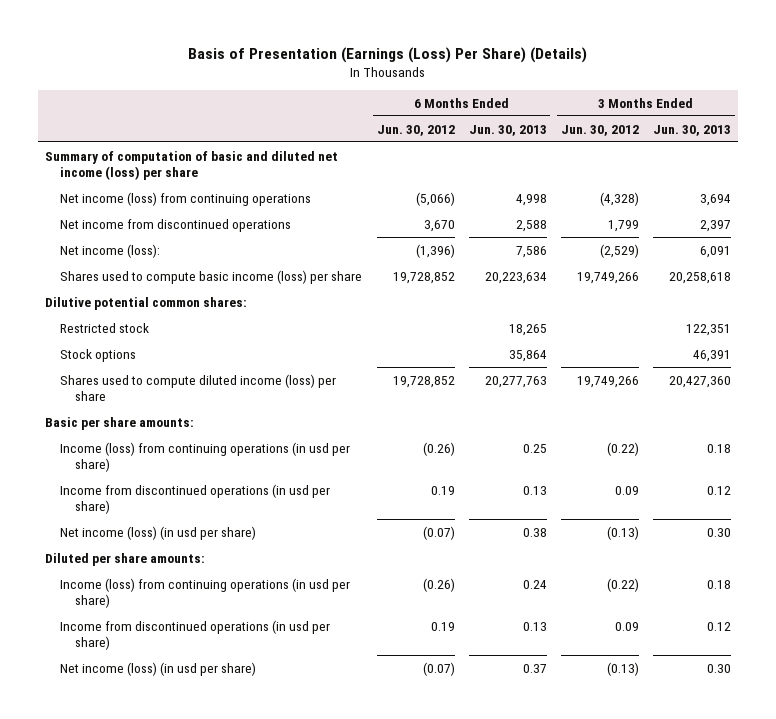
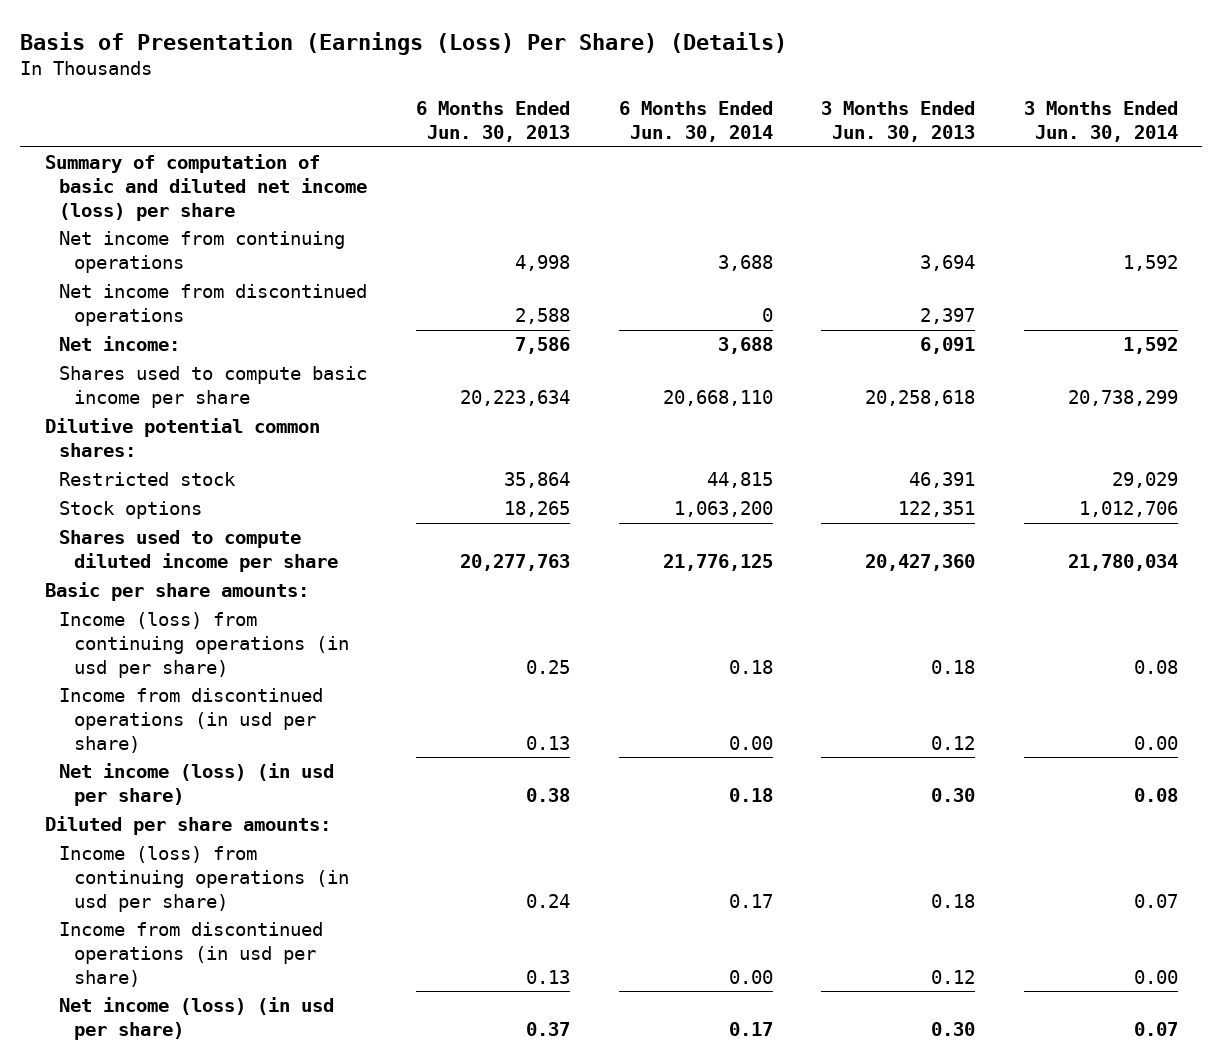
- | 6 Months Ended Jun. 30, 2012 | 6 Months Ended Jun. 30, 2013 | 3 Months Ended Jun. 30, 2012 | 3 Months Ended Jun. 30, 2013
+ | 6 Months Ended Jun. 30, 2013 | 6 Months Ended Jun. 30, 2014 | 3 Months Ended Jun. 30, 2013 | 3 Months Ended Jun. 30, 2014
- Net income (loss) from continuing operations | (5,066) | 4,998 | (4,328) | 3,694
+ Net income from continuing operations | 4,998 | 3,688 | 3,694 | 1,592
- Net income (loss): | (1,396) | 7,586 | (2,529) | 6,091
- Shares used to compute basic income (loss) per share | 19,728,852 | 20,223,634 | 19,749,266 | 20,258,618
+ Net income: | 7,586 | 3,688 | 6,091 | 1,592
+ Shares used to compute basic income per share | 20,223,634 | 20,668,110 | 20,258,618 | 20,738,299
- Restricted stock | | 18,265 | | 122,351
- Stock options | | 35,864 | | 46,391
- Shares used to compute diluted income (loss) per share | 19,728,852 | 20,277,763 | 19,749,266 | 20,427,360
+ Restricted stock | 35,864 | 44,815 | 46,391 | 29,029
+ Stock options | 18,265 | 1,063,200 | 122,351 | 1,012,706
+ Shares used to compute diluted income per share | 20,277,763 | 21,776,125 | 20,427,360 | 21,780,034

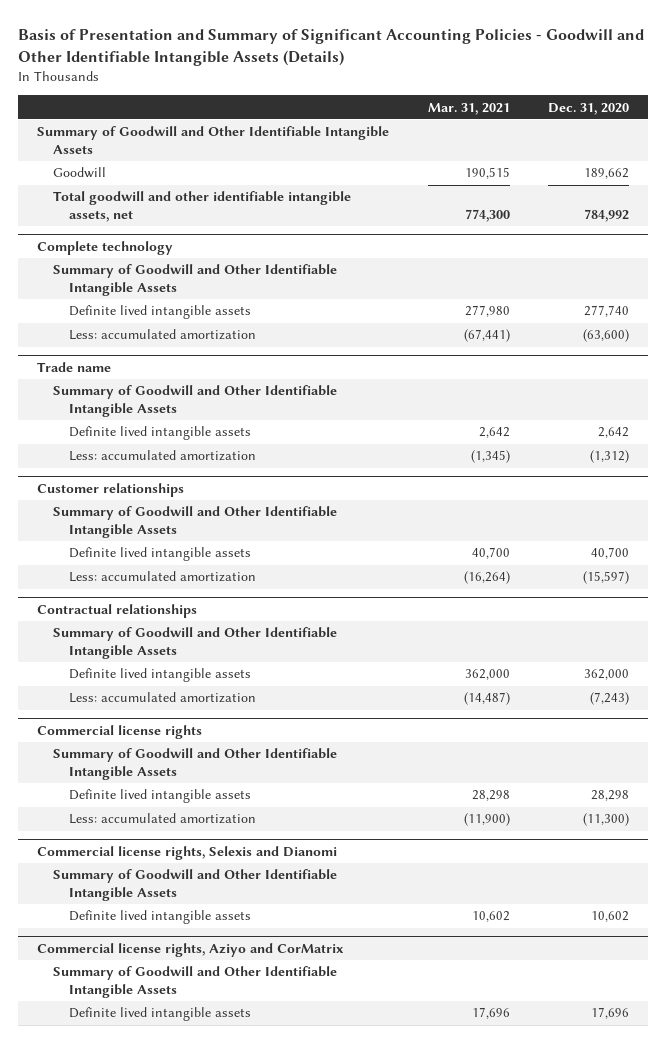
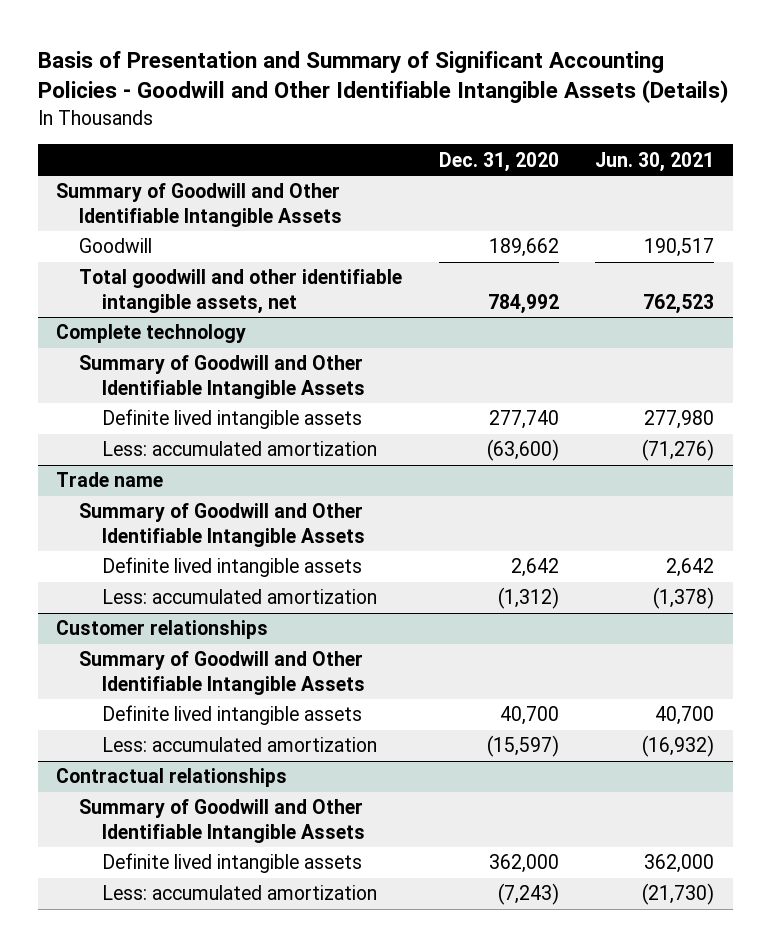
- | Mar. 31, 2021 | Dec. 31, 2020
+ | Dec. 31, 2020 | Jun. 30, 2021
- Commercial license rights
- Summary of Goodwill and Other Identifiable Intangible Assets
- Definite lived intangible assets | 28,298 | 28,298
- Less: accumulated amortization | (11,900) | (11,300)
- Commercial license rights, Selexis and Dianomi
- Summary of Goodwill and Other Identifiable Intangible Assets
- Definite lived intangible assets | 10,602 | 10,602
- Commercial license rights, Aziyo and CorMatrix
- Summary of Goodwill and Other Identifiable Intangible Assets
- Definite lived intangible assets | 17,696 | 17,696

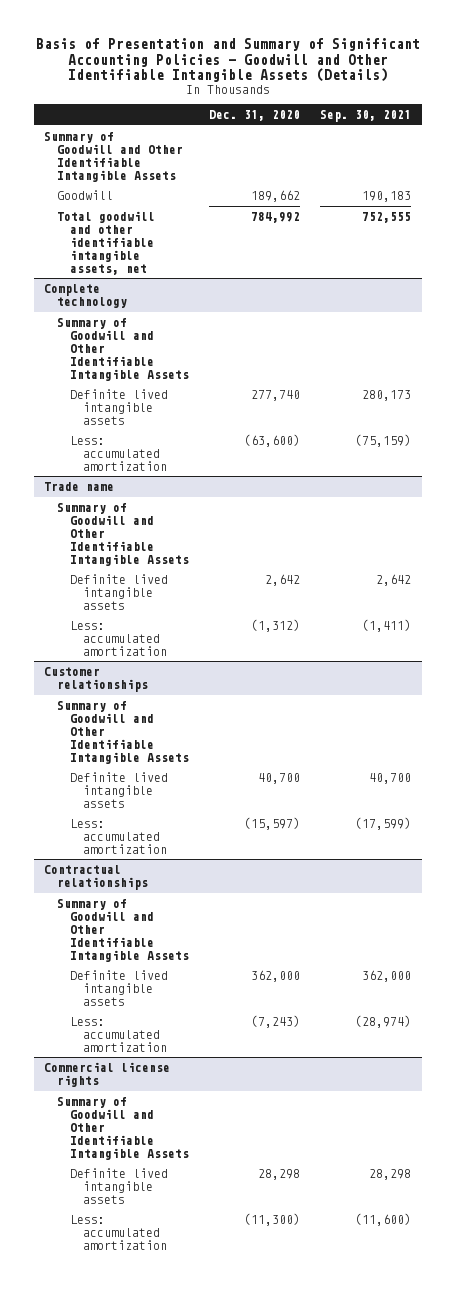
- | Dec. 31, 2020 | Jun. 30, 2021
+ | Dec. 31, 2020 | Sep. 30, 2021
+ Commercial license rights
+ Summary of Goodwill and Other Identifiable Intangible Assets
+ Definite lived intangible assets | 28,298 | 28,298
+ Less: accumulated amortization | (11,300) | (11,600)

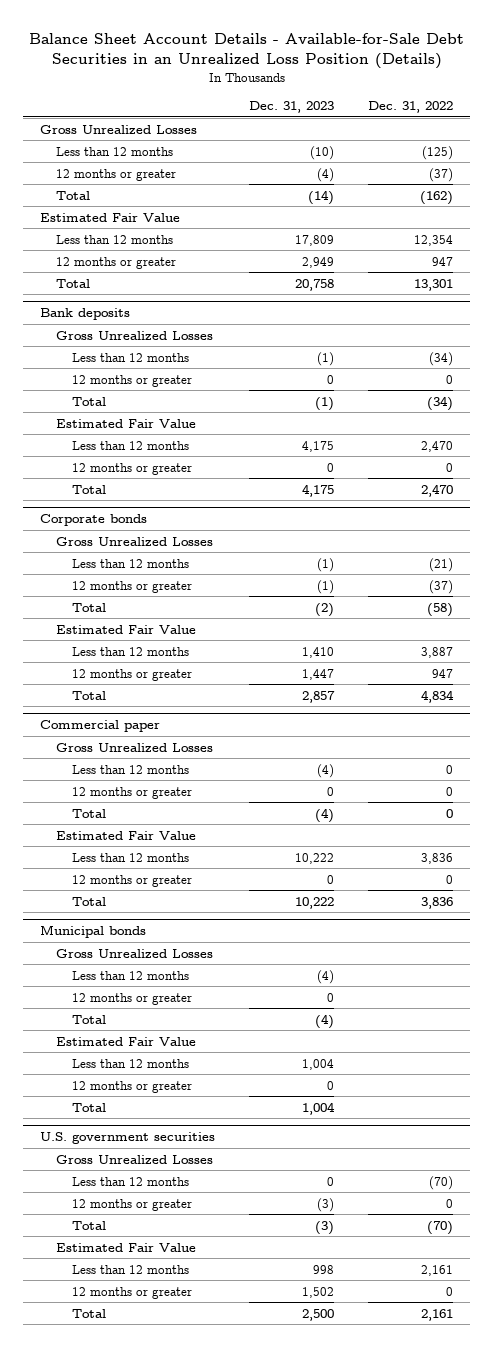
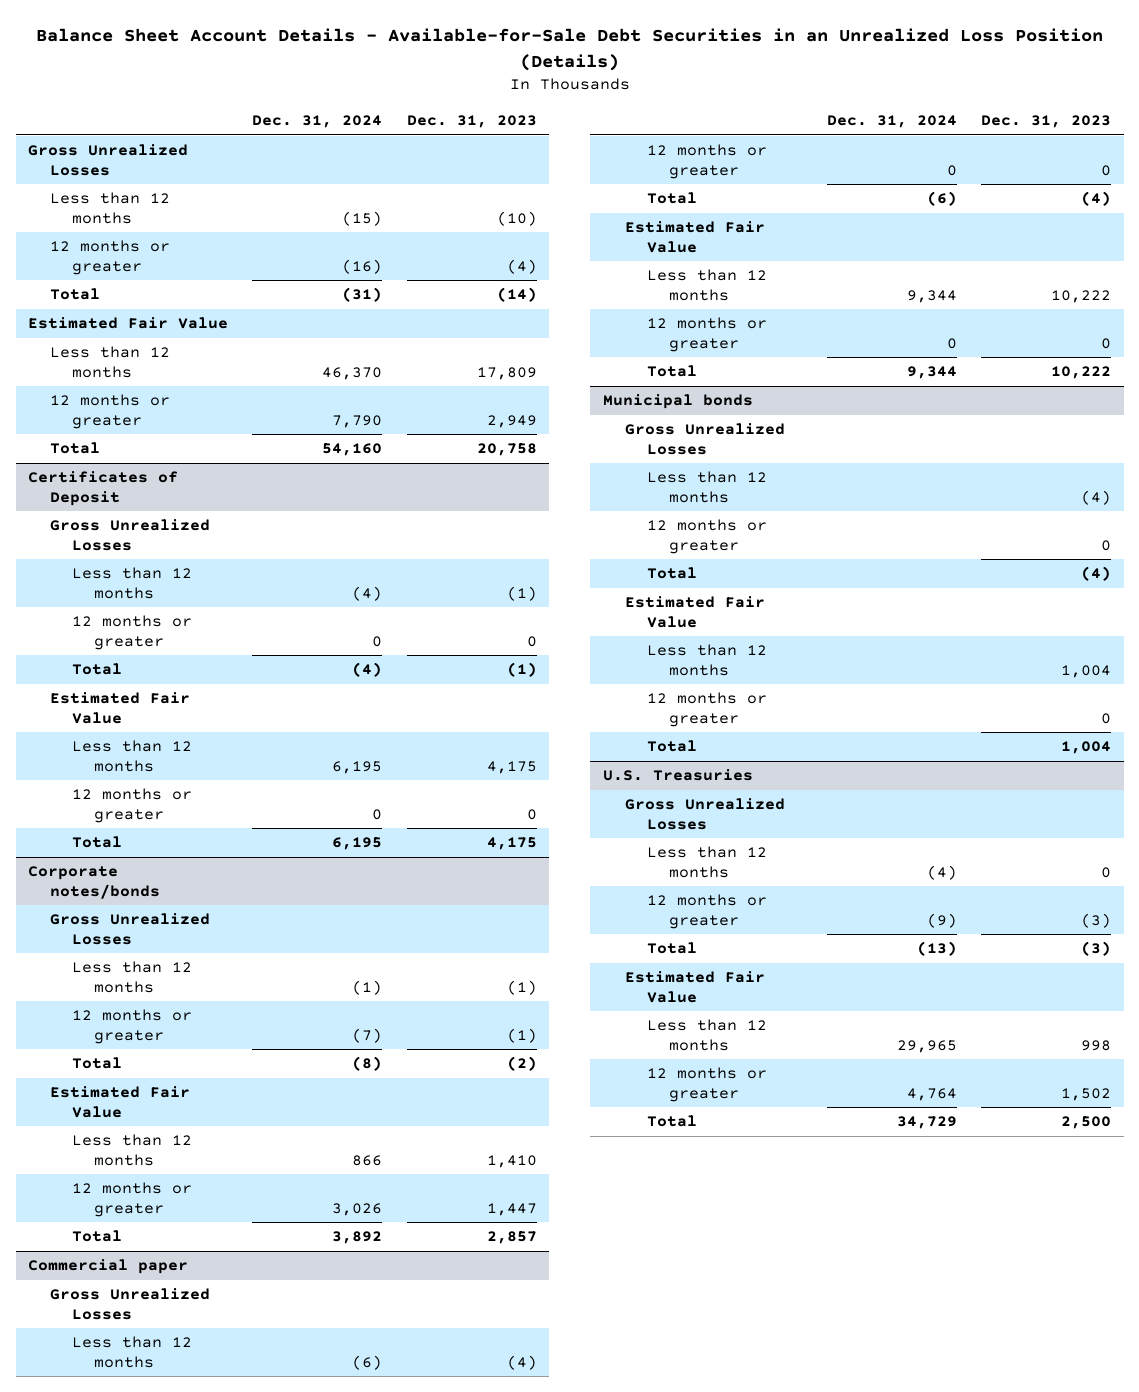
- | Dec. 31, 2023 | Dec. 31, 2022
+ | Dec. 31, 2024 | Dec. 31, 2023
- Bank deposits
+ Certificates of Deposit
- Corporate bonds
+ Corporate notes/bonds
- U.S. government securities
+ U.S. Treasuries

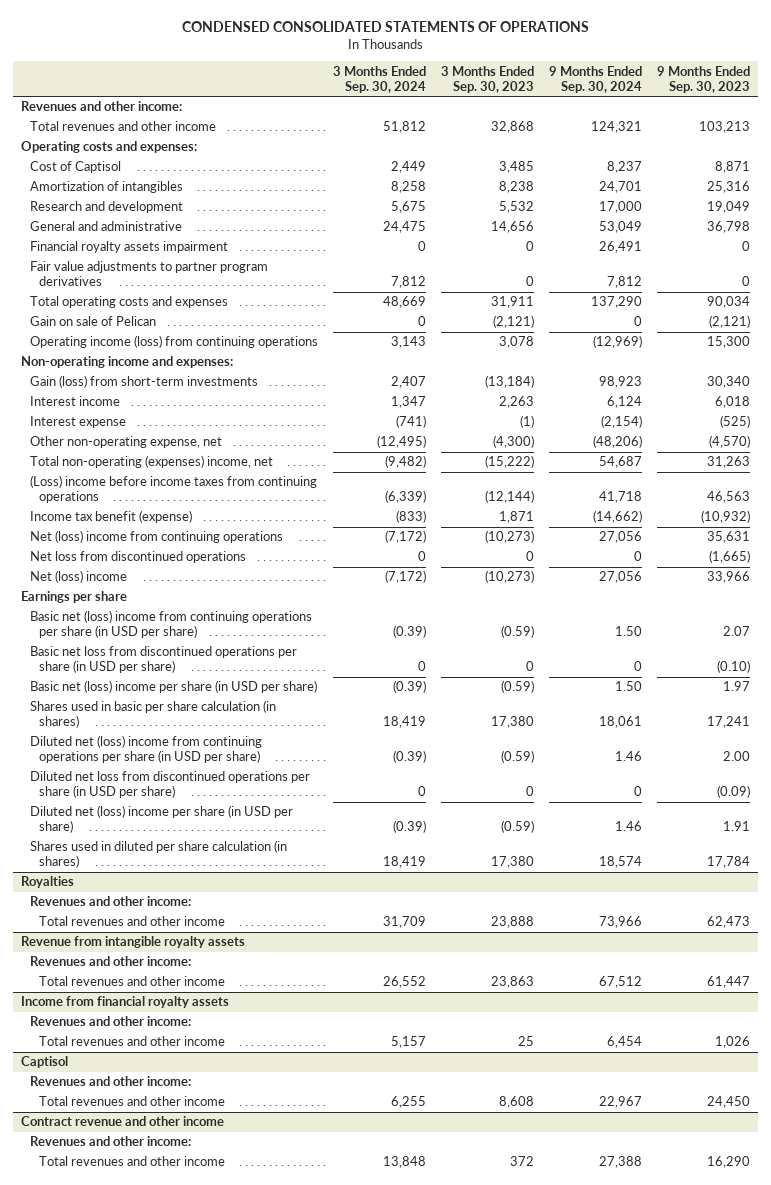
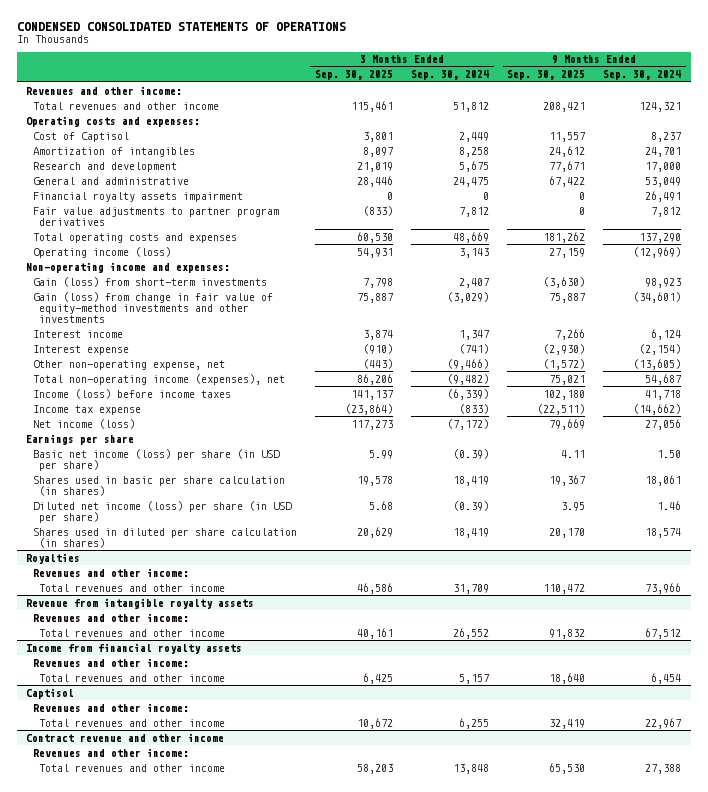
- | 3 Months Ended Sep. 30, 2024 | 3 Months Ended Sep. 30, 2023 | 9 Months Ended Sep. 30, 2024 | 9 Months Ended Sep. 30, 2023
+ | 3 Months Ended Sep. 30, 2025 | 3 Months Ended Sep. 30, 2024 | 9 Months Ended Sep. 30, 2025 | 9 Months Ended Sep. 30, 2024
- Gain on sale of Pelican | 0 | (2,121) | 0 | (2,121)
- Operating income (loss) from continuing operations | 3,143 | 3,078 | (12,969) | 15,300
+ Operating income (loss) | 54,931 | 3,143 | 27,159 | (12,969)
+ Gain (loss) from change in fair value of equity-method investments and other investments | 75,887 | (3,029) | 75,887 | (34,601)
- Other non-operating expense, net | (12,495) | (4,300) | (48,206) | (4,570)
- Total non-operating (expenses) income, net | (9,482) | (15,222) | 54,687 | 31,263
- (Loss) income before income taxes from continuing operations | (6,339) | (12,144) | 41,718 | 46,563
- Income tax benefit (expense) | (833) | 1,871 | (14,662) | (10,932)
- Net (loss) income from continuing operations | (7,172) | (10,273) | 27,056 | 35,631
- Net loss from discontinued operations | 0 | 0 | 0 | (1,665)
- Net (loss) income | (7,172) | (10,273) | 27,056 | 33,966
+ Other non-operating expense, net | (443) | (9,466) | (1,572) | (13,605)
+ Total non-operating income (expenses), net | 86,206 | (9,482) | 75,021 | 54,687
+ Income (loss) before income taxes | 141,137 | (6,339) | 102,180 | 41,718
+ Income tax expense | (23,864) | (833) | (22,511) | (14,662)
+ Net income (loss) | 117,273 | (7,172) | 79,669 | 27,056
- Basic net (loss) income from continuing operations per share (in USD per share) | (0.39) | (0.59) | 1.50 | 2.07
- Basic net loss from discontinued operations per share (in USD per share) | 0 | 0 | 0 | (0.10)
- Basic net (loss) income per share (in USD per share) | (0.39) | (0.59) | 1.50 | 1.97
+ Basic net income (loss) per share (in USD per share) | 5.99 | (0.39) | 4.11 | 1.50
- Diluted net (loss) income from continuing operations per share (in USD per share) | (0.39) | (0.59) | 1.46 | 2.00
- Diluted net loss from discontinued operations per share (in USD per share) | 0 | 0 | 0 | (0.09)
- Diluted net (loss) income per share (in USD per share) | (0.39) | (0.59) | 1.46 | 1.91
+ Diluted net income (loss) per share (in USD per share) | 5.68 | (0.39) | 3.95 | 1.46

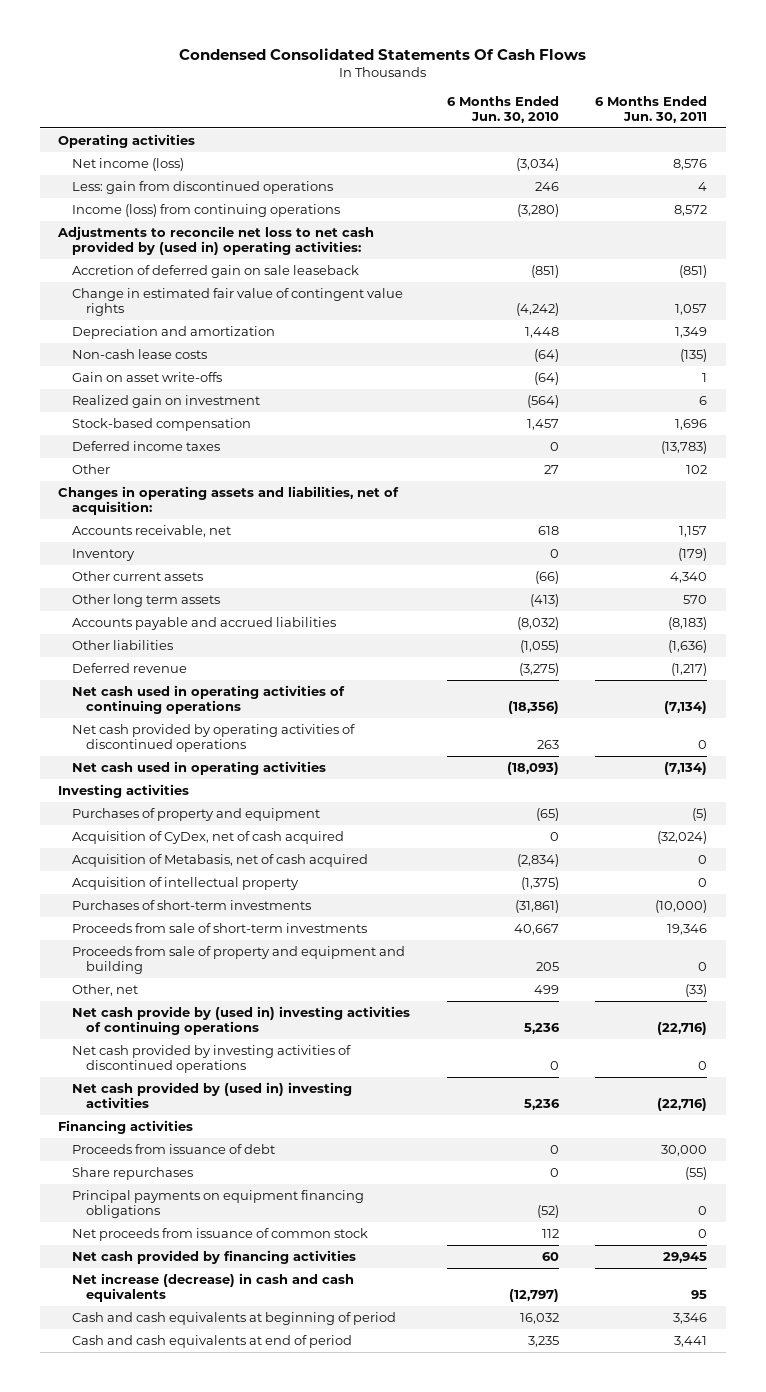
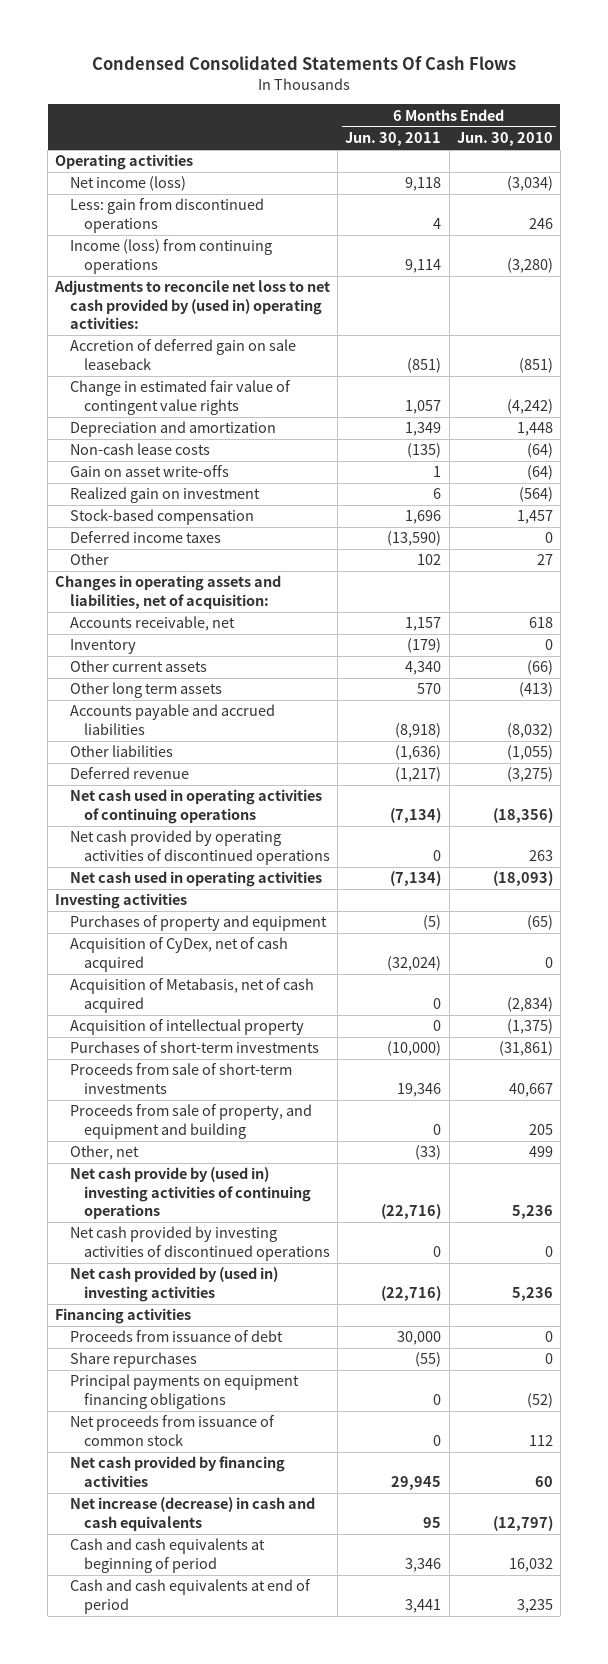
- | 6 Months Ended Jun. 30, 2010 | 6 Months Ended Jun. 30, 2011
+ | 6 Months Ended Jun. 30, 2011 | 6 Months Ended Jun. 30, 2010
- Net income (loss) | (3,034) | 8,576
+ Net income (loss) | 9,118 | (3,034)
- Income (loss) from continuing operations | (3,280) | 8,572
+ Income (loss) from continuing operations | 9,114 | (3,280)
- Deferred income taxes | 0 | (13,783)
+ Deferred income taxes | (13,590) | 0
- Accounts payable and accrued liabilities | (8,032) | (8,183)
+ Accounts payable and accrued liabilities | (8,918) | (8,032)
- Proceeds from sale of property and equipment and building | 205 | 0
+ Proceeds from sale of property, and equipment and building | 0 | 205

